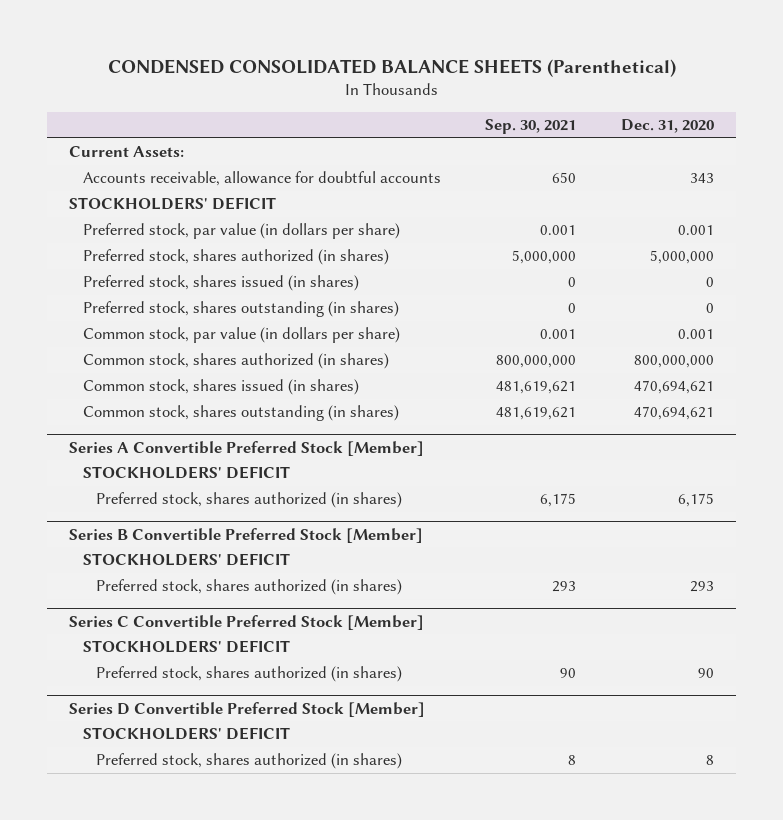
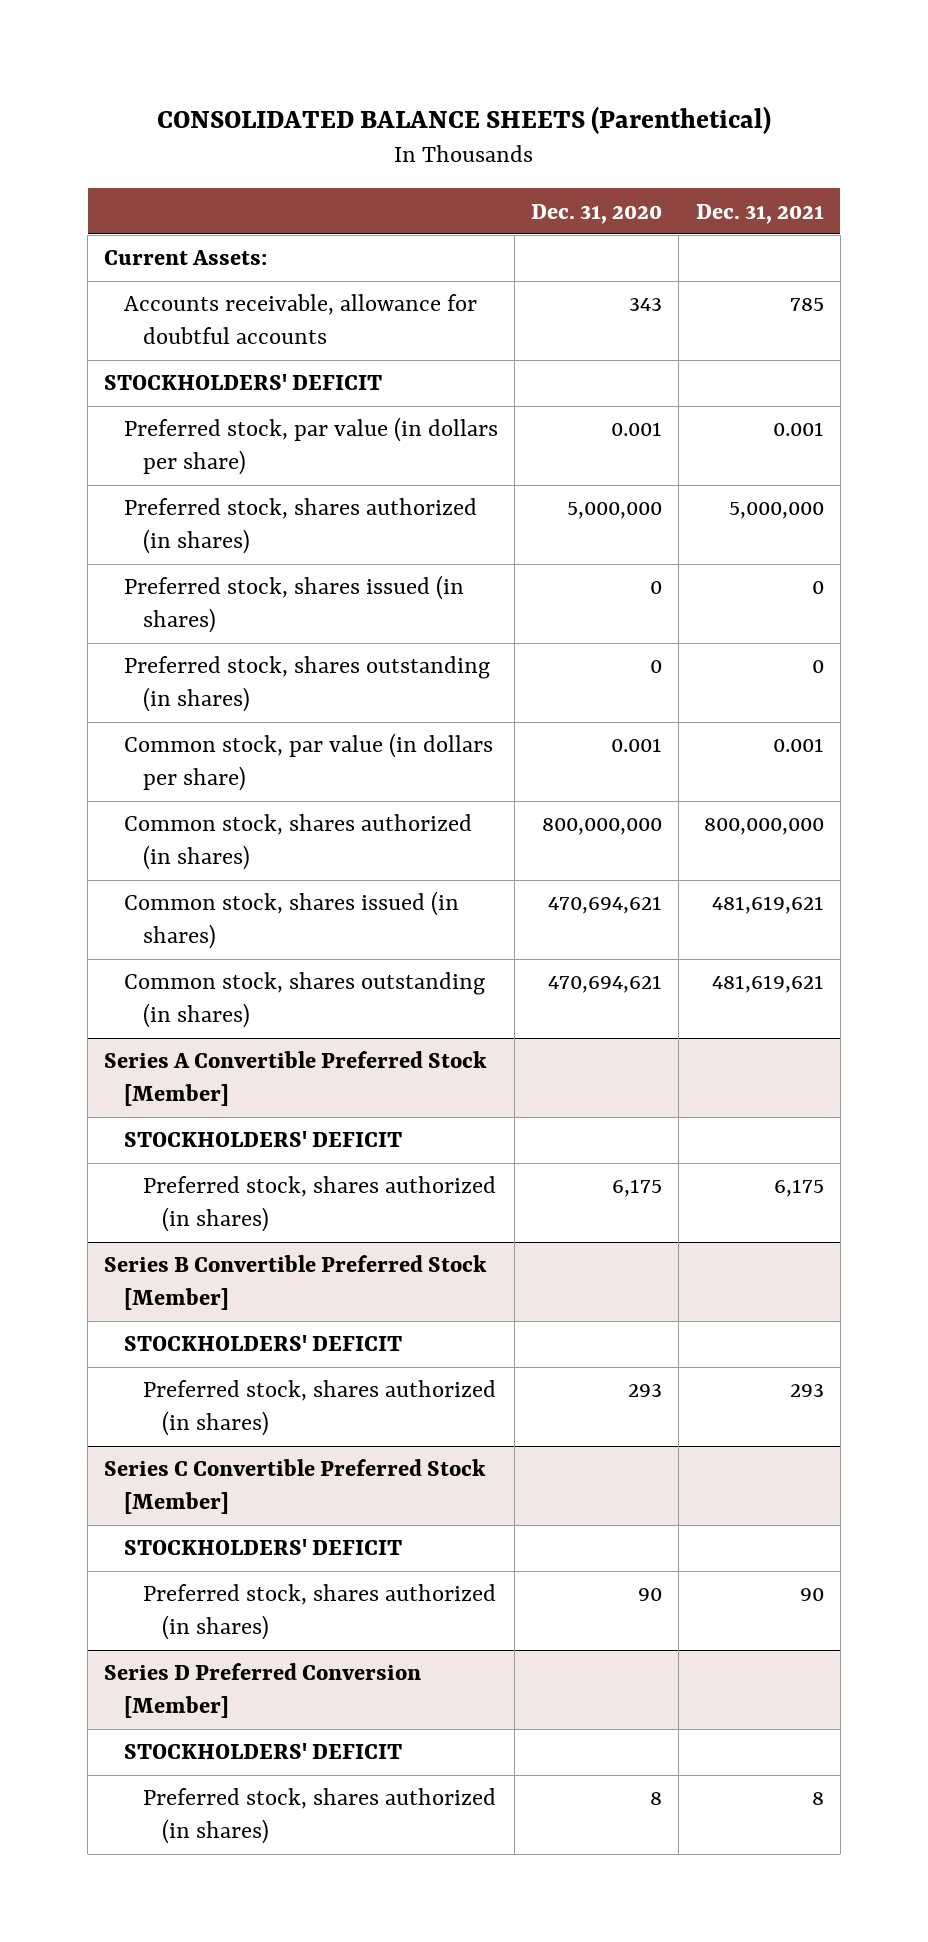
- CONDENSED CONSOLIDATED BALANCE SHEETS (Parenthetical)
+ CONSOLIDATED BALANCE SHEETS (Parenthetical)
- | Sep. 30, 2021 | Dec. 31, 2020
+ | Dec. 31, 2020 | Dec. 31, 2021
- Series D Convertible Preferred Stock [Member]
+ Series D Preferred Conversion [Member]

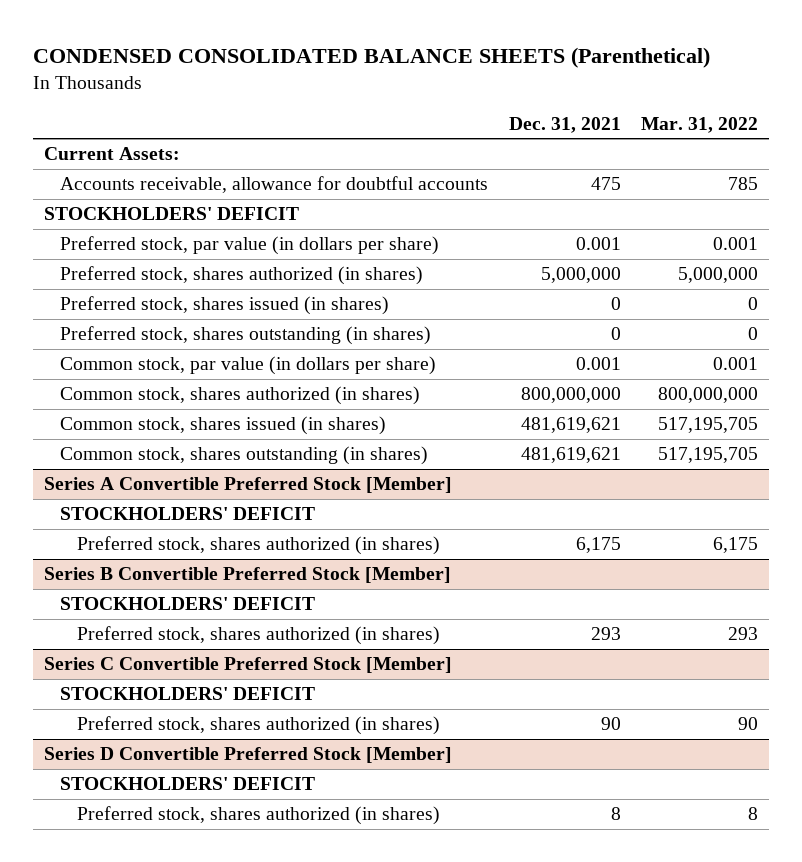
- CONSOLIDATED BALANCE SHEETS (Parenthetical)
+ CONDENSED CONSOLIDATED BALANCE SHEETS (Parenthetical)
- | Dec. 31, 2020 | Dec. 31, 2021
+ | Dec. 31, 2021 | Mar. 31, 2022
- Accounts receivable, allowance for doubtful accounts | 343 | 785
+ Accounts receivable, allowance for doubtful accounts | 475 | 785
- Series D Preferred Conversion [Member]
+ Series D Convertible Preferred Stock [Member]

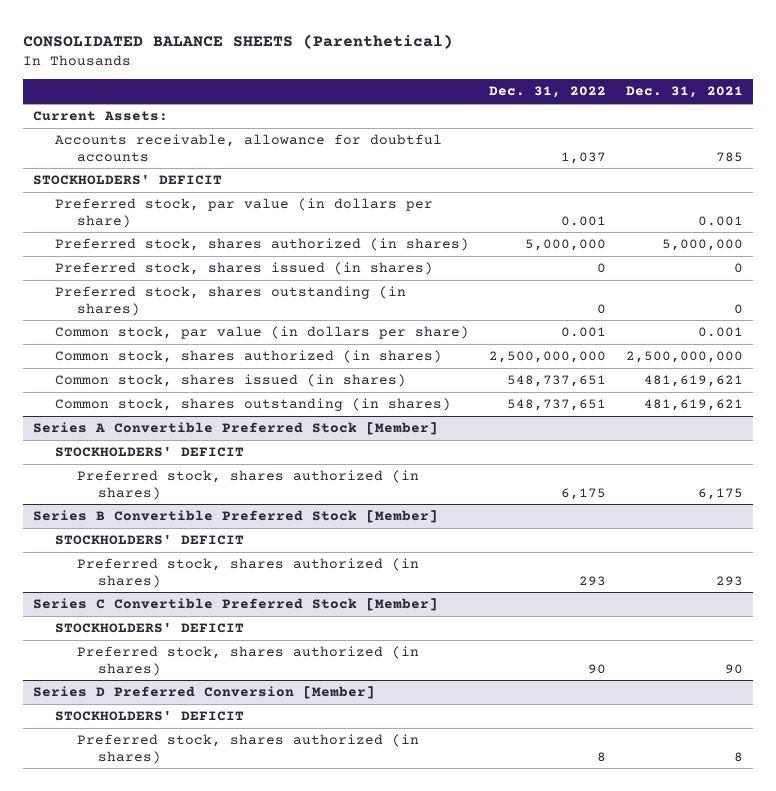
- CONDENSED CONSOLIDATED BALANCE SHEETS (Parenthetical)
+ CONSOLIDATED BALANCE SHEETS (Parenthetical)
- | Dec. 31, 2021 | Mar. 31, 2022
+ | Dec. 31, 2022 | Dec. 31, 2021
- Accounts receivable, allowance for doubtful accounts | 475 | 785
+ Accounts receivable, allowance for doubtful accounts | 1,037 | 785
- Common stock, shares authorized (in shares) | 800,000,000 | 800,000,000
+ Common stock, shares authorized (in shares) | 2,500,000,000 | 2,500,000,000
- Series D Convertible Preferred Stock [Member]
+ Series D Preferred Conversion [Member]

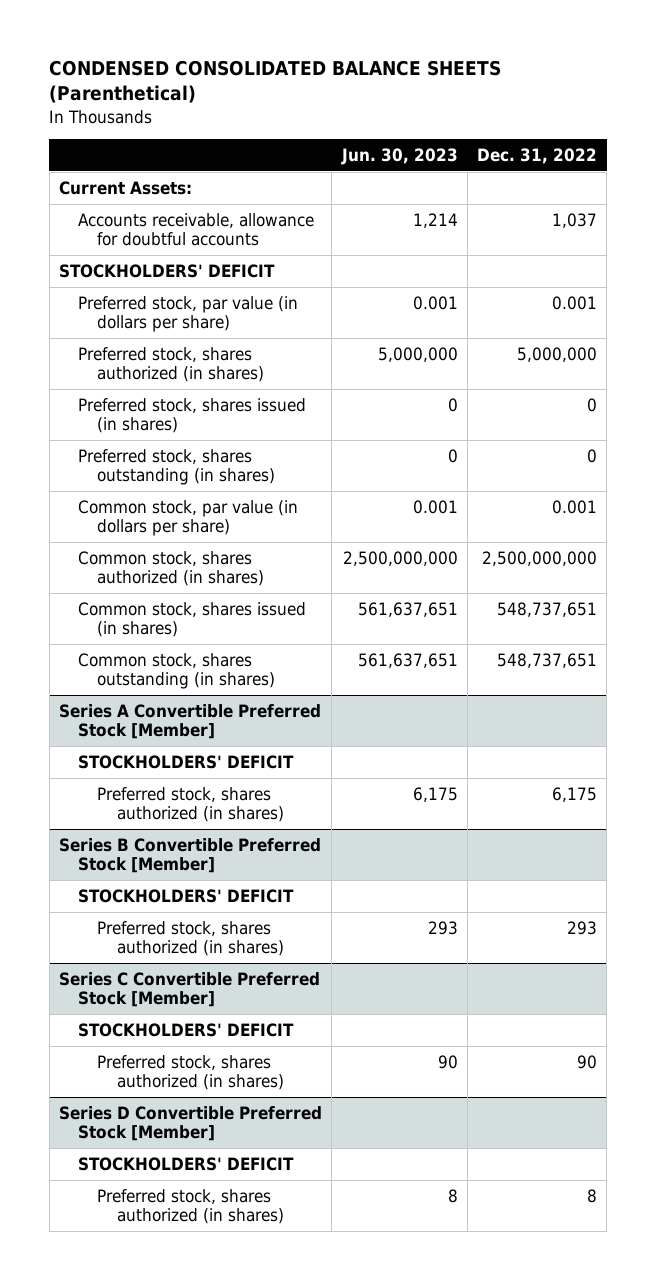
- CONSOLIDATED BALANCE SHEETS (Parenthetical)
+ CONDENSED CONSOLIDATED BALANCE SHEETS (Parenthetical)
- | Dec. 31, 2022 | Dec. 31, 2021
+ | Jun. 30, 2023 | Dec. 31, 2022
- Series D Preferred Conversion [Member]
+ Series D Convertible Preferred Stock [Member]

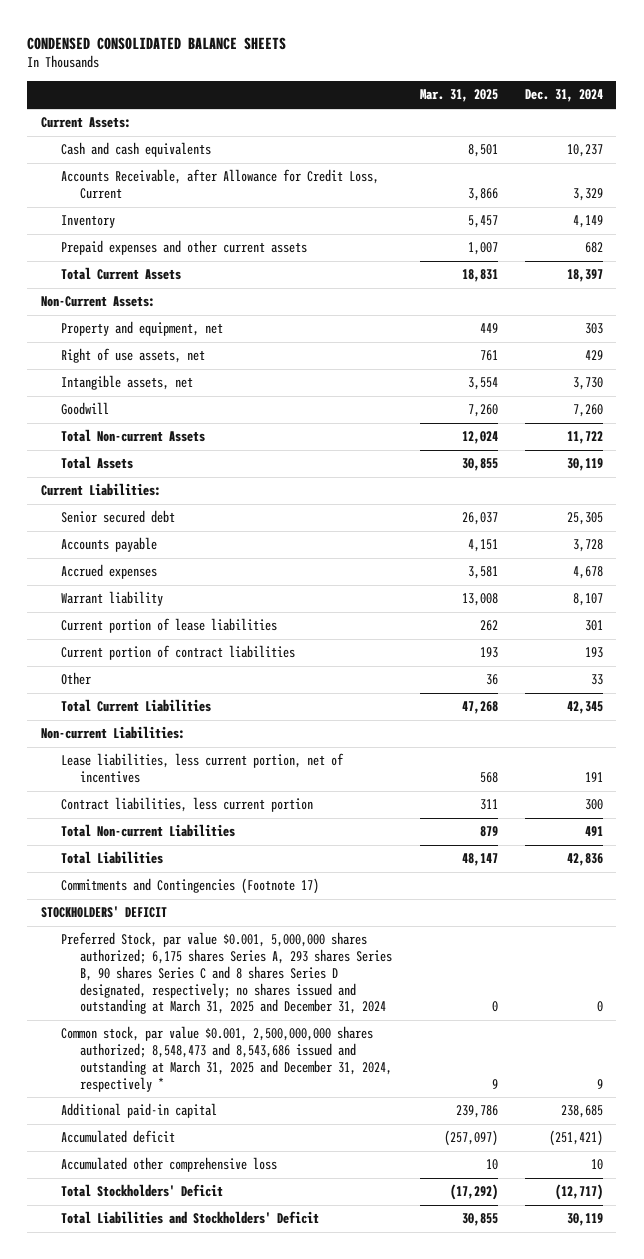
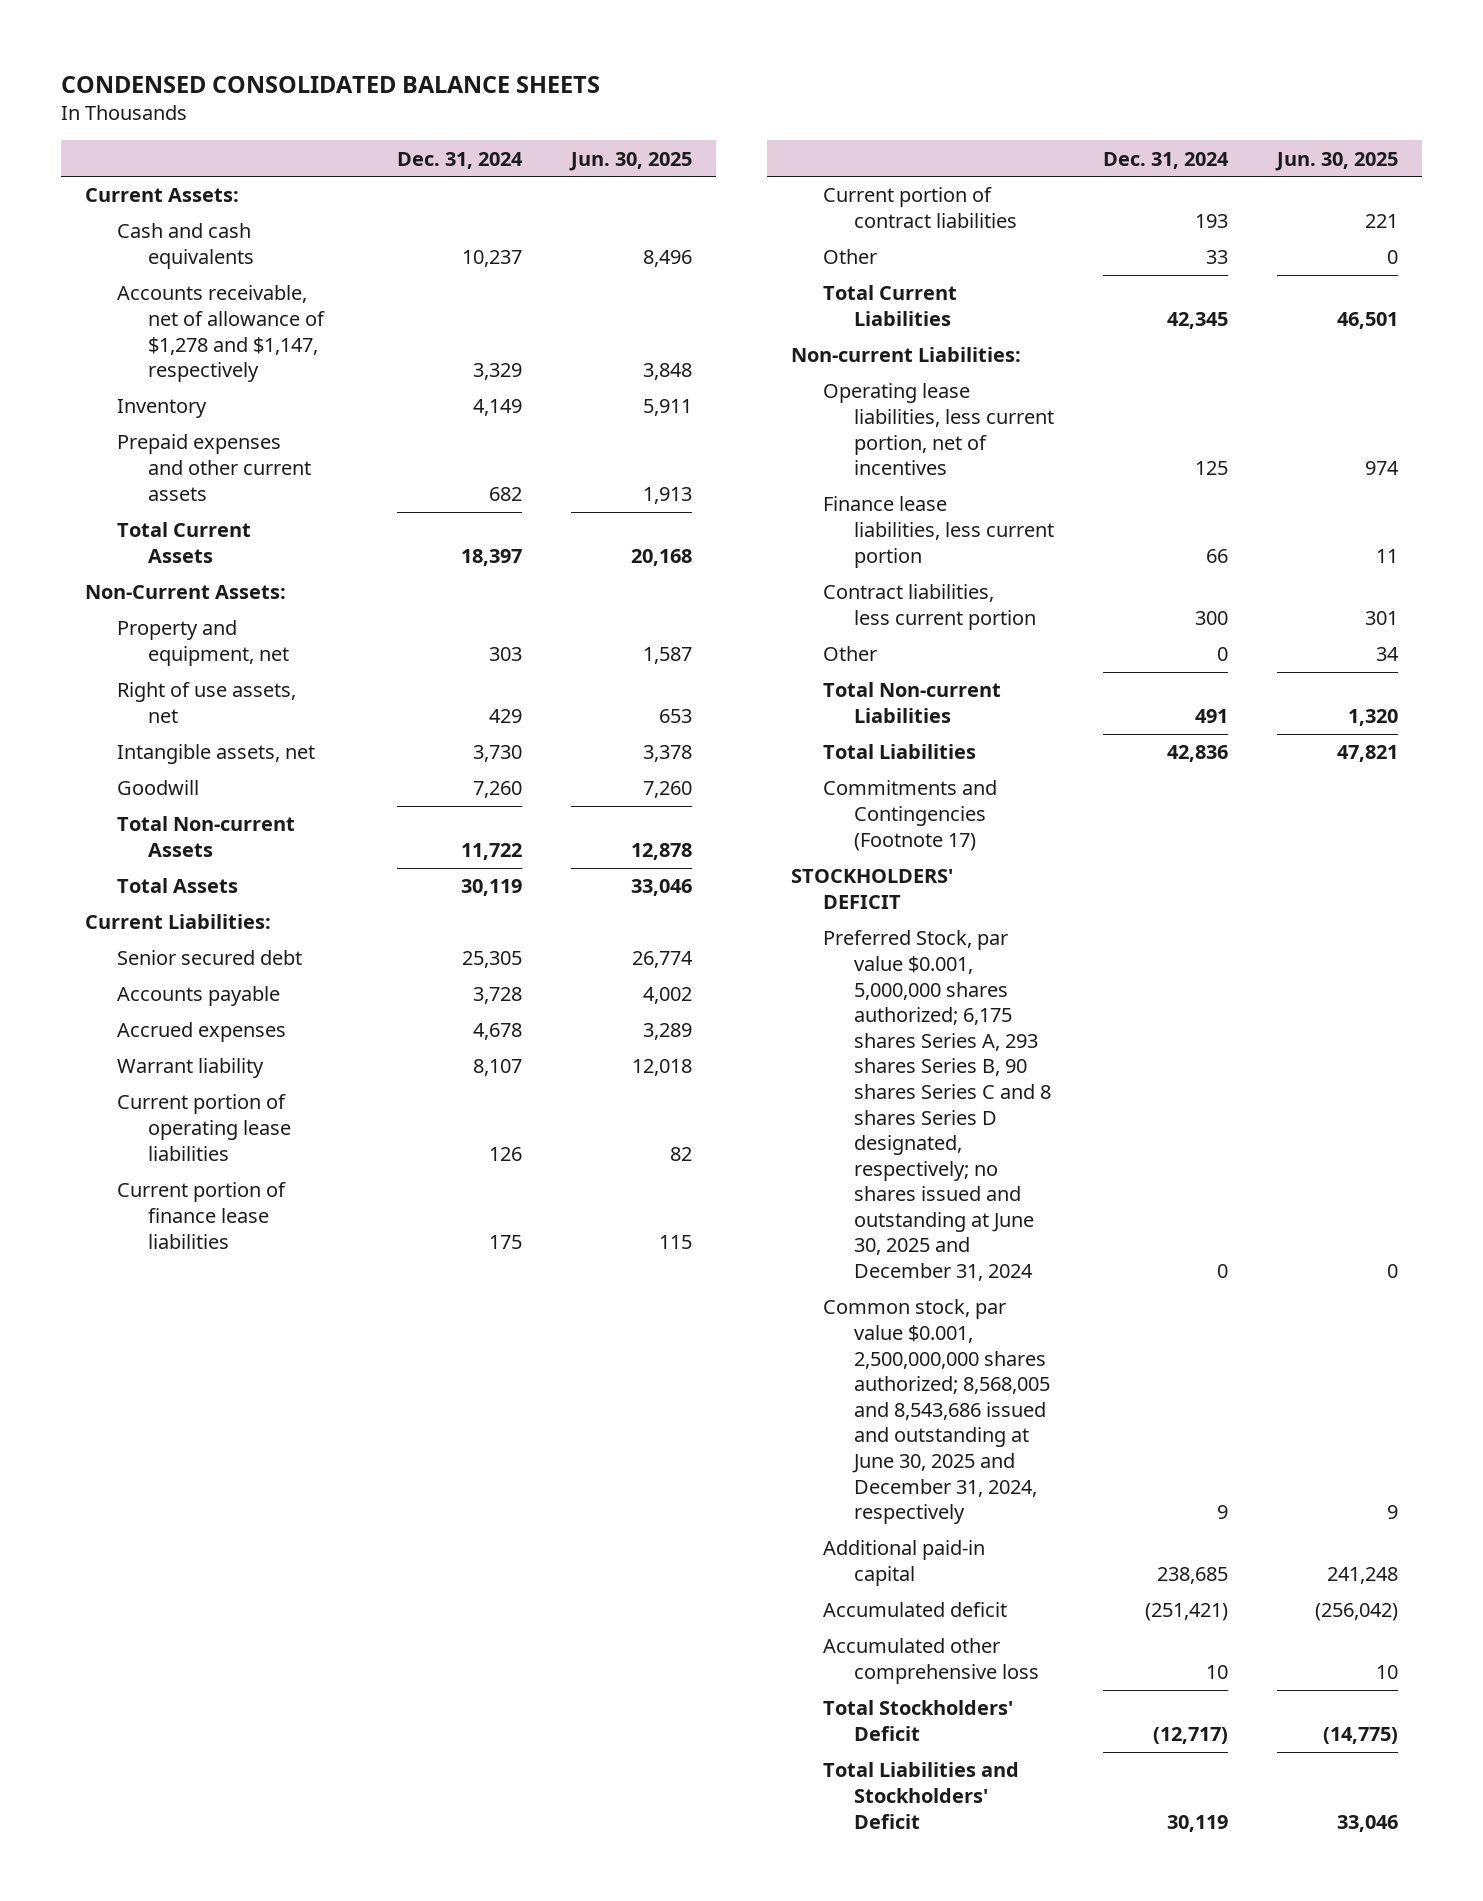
- | Mar. 31, 2025 | Dec. 31, 2024
+ | Dec. 31, 2024 | Jun. 30, 2025
- Accounts Receivable, after Allowance for Credit Loss, Current | 3,866 | 3,329
+ Accounts receivable, net of allowance of $1,278 and $1,147, respectively | 3,329 | 3,848
- Current portion of lease liabilities | 262 | 301
+ Current portion of operating lease liabilities | 126 | 82
+ Current portion of finance lease liabilities | 175 | 115
- Lease liabilities, less current portion, net of incentives | 568 | 191
+ Operating lease liabilities, less current portion, net of incentives | 125 | 974
+ Finance lease liabilities, less current portion | 66 | 11
+ Other | 0 | 34
- Preferred Stock, par value $0.001, 5,000,000 shares authorized; 6,175 shares Series A, 293 shares Series B, 90 shares Series C and 8 shares Series D designated, respectively; no shares issued and outstanding at March 31, 2025 and December 31, 2024 | 0 | 0
- Common stock, par value $0.001, 2,500,000,000 shares authorized; 8,548,473 and 8,543,686 issued and outstanding at March 31, 2025 and December 31, 2024, respectively * | 9 | 9
+ Preferred Stock, par value $0.001, 5,000,000 shares authorized; 6,175 shares Series A, 293 shares Series B, 90 shares Series C and 8 shares Series D designated, respectively; no shares issued and outstanding at June 30, 2025 and December 31, 2024 | 0 | 0
+ Common stock, par value $0.001, 2,500,000,000 shares authorized; 8,568,005 and 8,543,686 issued and outstanding at June 30, 2025 and December 31, 2024, respectively | 9 | 9

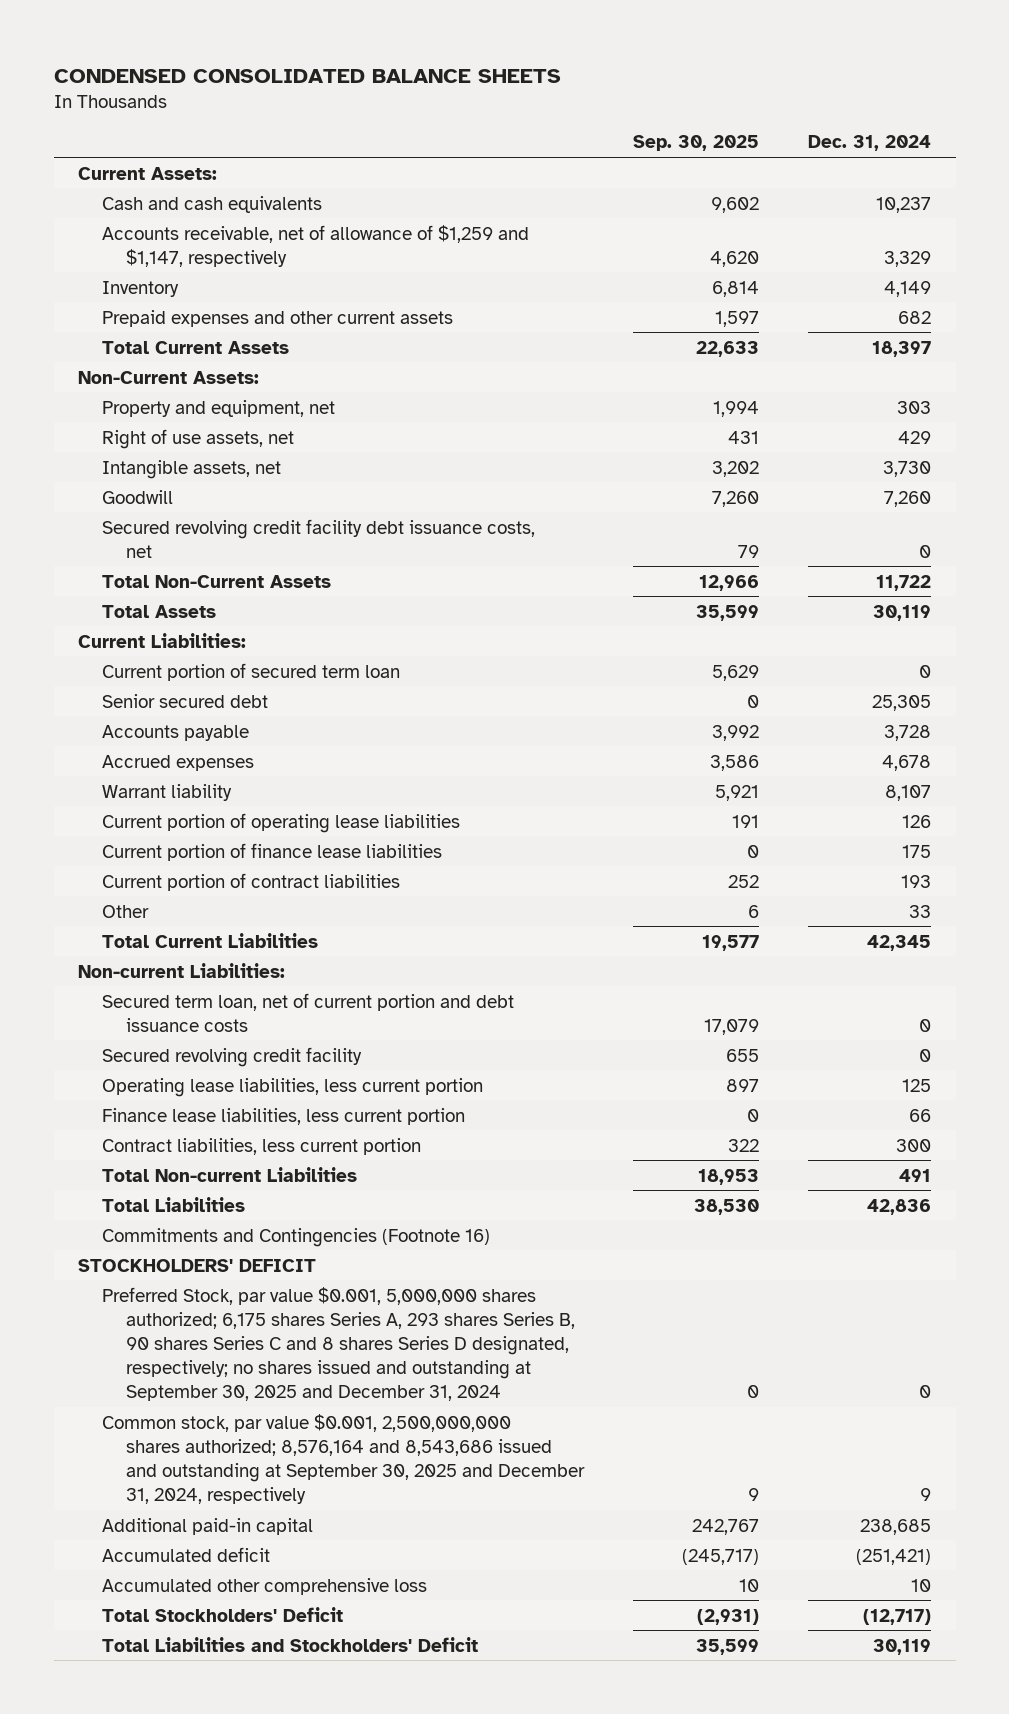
- | Dec. 31, 2024 | Jun. 30, 2025
+ | Sep. 30, 2025 | Dec. 31, 2024
- Accounts receivable, net of allowance of $1,278 and $1,147, respectively | 3,329 | 3,848
+ Accounts receivable, net of allowance of $1,259 and $1,147, respectively | 4,620 | 3,329
- Total Non-current Assets | 11,722 | 12,878
+ Secured revolving credit facility debt issuance costs, net | 79 | 0
+ Total Non-Current Assets | 12,966 | 11,722
+ Current portion of secured term loan | 5,629 | 0
- Operating lease liabilities, less current portion, net of incentives | 125 | 974
+ Secured term loan, net of current portion and debt issuance costs | 17,079 | 0
+ Secured revolving credit facility | 655 | 0
+ Operating lease liabilities, less current portion | 897 | 125
- Other | 0 | 34
- Commitments and Contingencies (Footnote 17)
+ Commitments and Contingencies (Footnote 16)
- Preferred Stock, par value $0.001, 5,000,000 shares authorized; 6,175 shares Series A, 293 shares Series B, 90 shares Series C and 8 shares Series D designated, respectively; no shares issued and outstanding at June 30, 2025 and December 31, 2024 | 0 | 0
- Common stock, par value $0.001, 2,500,000,000 shares authorized; 8,568,005 and 8,543,686 issued and outstanding at June 30, 2025 and December 31, 2024, respectively | 9 | 9
+ Preferred Stock, par value $0.001, 5,000,000 shares authorized; 6,175 shares Series A, 293 shares Series B, 90 shares Series C and 8 shares Series D designated, respectively; no shares issued and outstanding at September 30, 2025 and December 31, 2024 | 0 | 0
+ Common stock, par value $0.001, 2,500,000,000 shares authorized; 8,576,164 and 8,543,686 issued and outstanding at September 30, 2025 and December 31, 2024, respectively | 9 | 9

